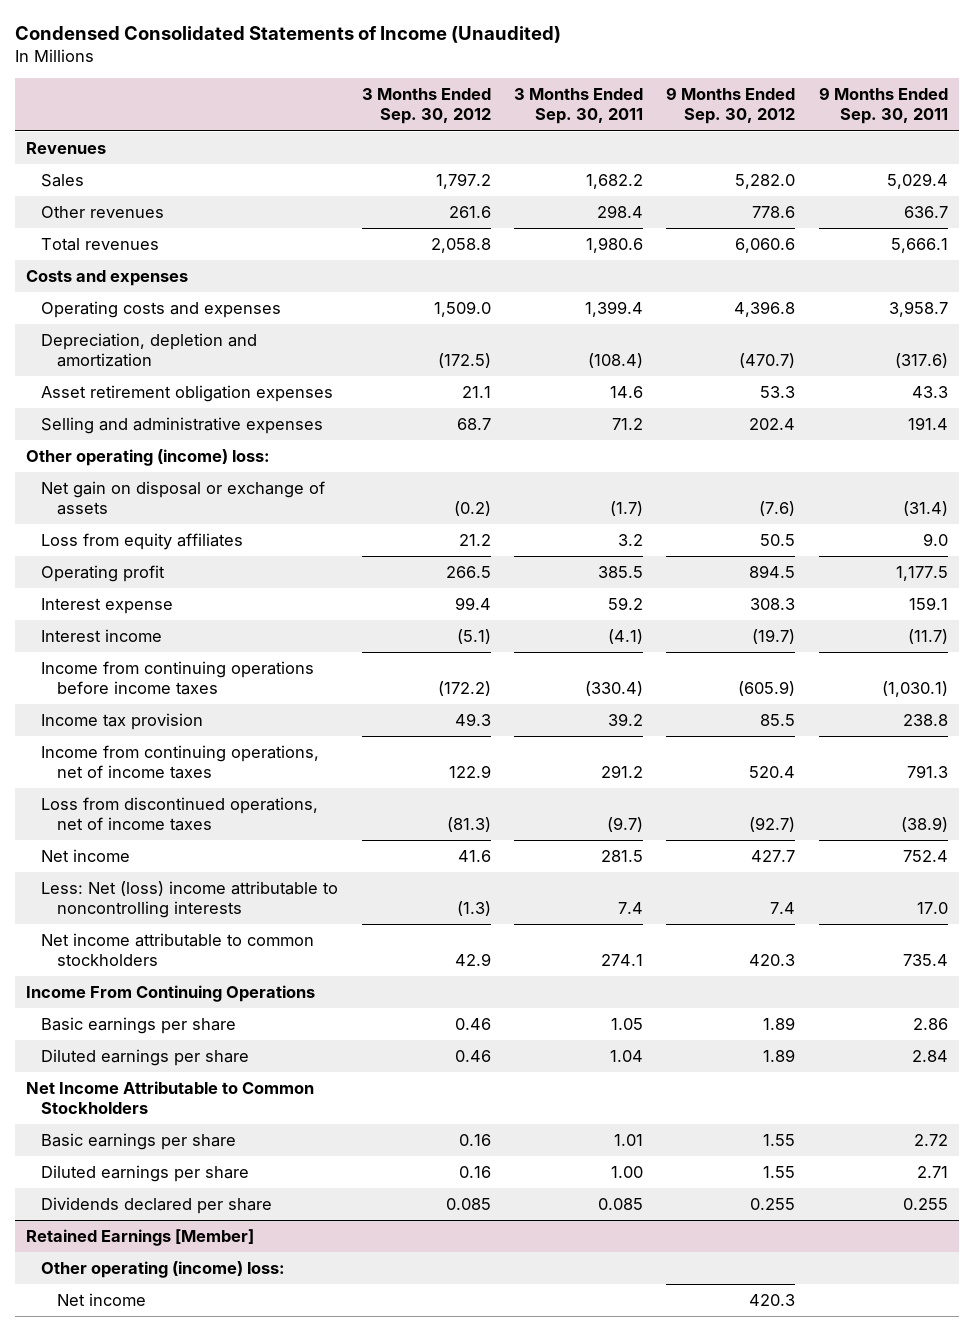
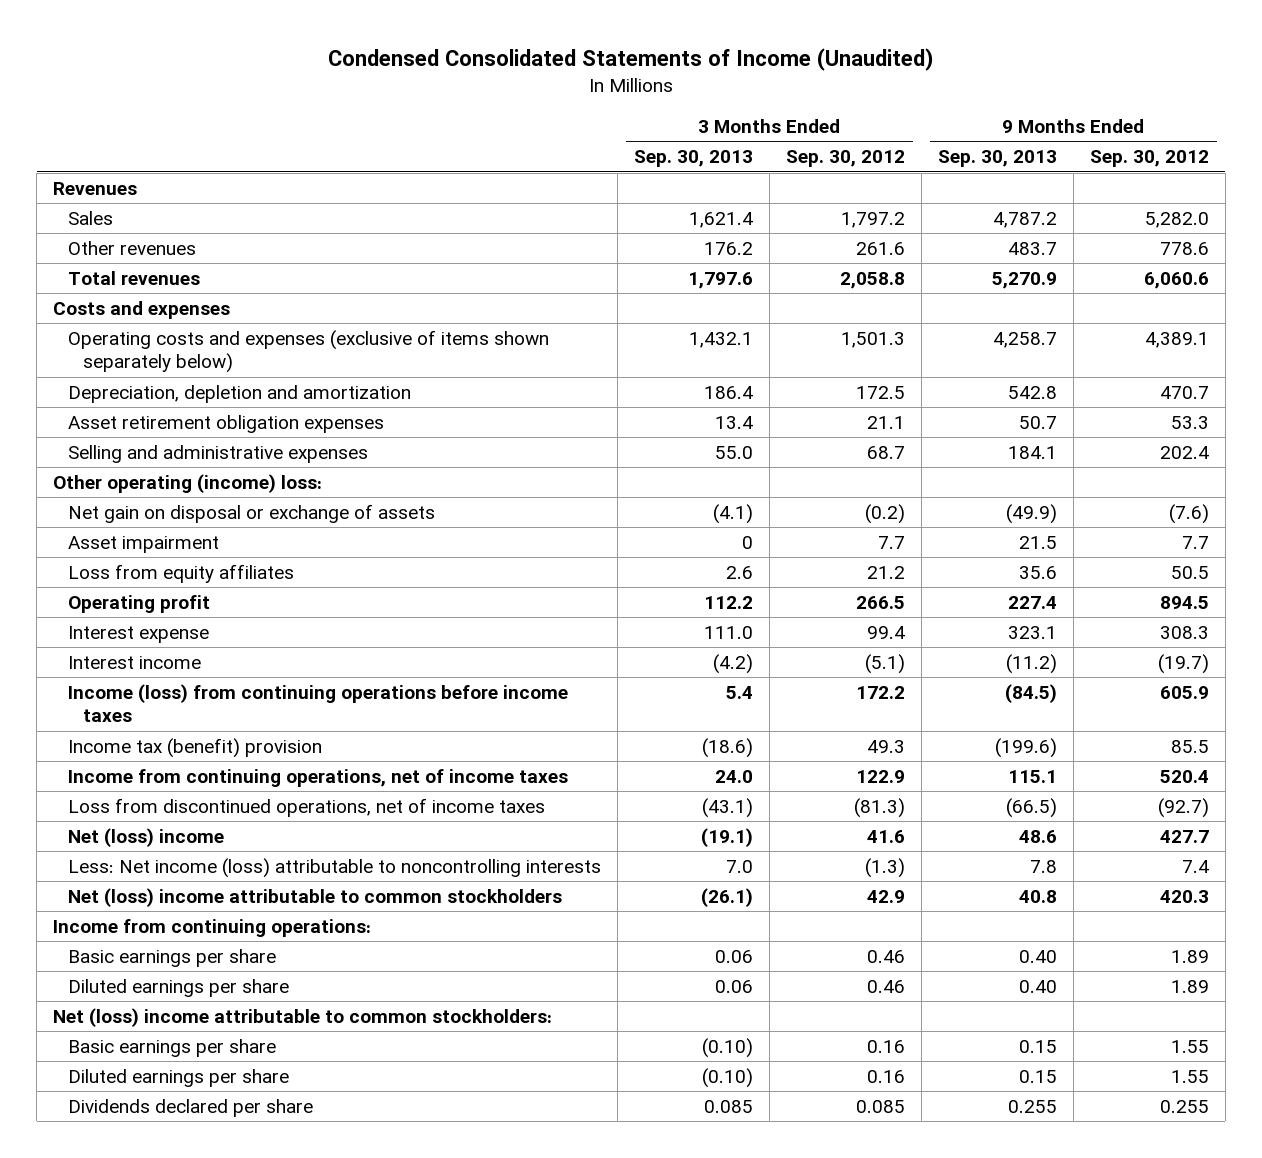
- | 3 Months Ended Sep. 30, 2012 | 3 Months Ended Sep. 30, 2011 | 9 Months Ended Sep. 30, 2012 | 9 Months Ended Sep. 30, 2011
+ | 3 Months Ended Sep. 30, 2013 | 3 Months Ended Sep. 30, 2012 | 9 Months Ended Sep. 30, 2013 | 9 Months Ended Sep. 30, 2012
- Operating costs and expenses | 1,509.0 | 1,399.4 | 4,396.8 | 3,958.7
- Depreciation, depletion and amortization | (172.5) | (108.4) | (470.7) | (317.6)
+ Operating costs and expenses (exclusive of items shown separately below) | 1,432.1 | 1,501.3 | 4,258.7 | 4,389.1
+ Depreciation, depletion and amortization | 186.4 | 172.5 | 542.8 | 470.7
+ Asset impairment | 0 | 7.7 | 21.5 | 7.7
- Income from continuing operations before income taxes | (172.2) | (330.4) | (605.9) | (1,030.1)
- Income tax provision | 49.3 | 39.2 | 85.5 | 238.8
+ Income (loss) from continuing operations before income taxes | 5.4 | 172.2 | (84.5) | 605.9
+ Income tax (benefit) provision | (18.6) | 49.3 | (199.6) | 85.5
- Net income | 41.6 | 281.5 | 427.7 | 752.4
- Less: Net (loss) income attributable to noncontrolling interests | (1.3) | 7.4 | 7.4 | 17.0
- Net income attributable to common stockholders | 42.9 | 274.1 | 420.3 | 735.4
- Income From Continuing Operations
+ Net (loss) income | (19.1) | 41.6 | 48.6 | 427.7
+ Less: Net income (loss) attributable to noncontrolling interests | 7.0 | (1.3) | 7.8 | 7.4
+ Net (loss) income attributable to common stockholders | (26.1) | 42.9 | 40.8 | 420.3
+ Income from continuing operations:
- Net Income Attributable to Common Stockholders
+ Net (loss) income attributable to common stockholders:
- Retained Earnings [Member]
- Other operating (income) loss:
- Net income | | | 420.3 |

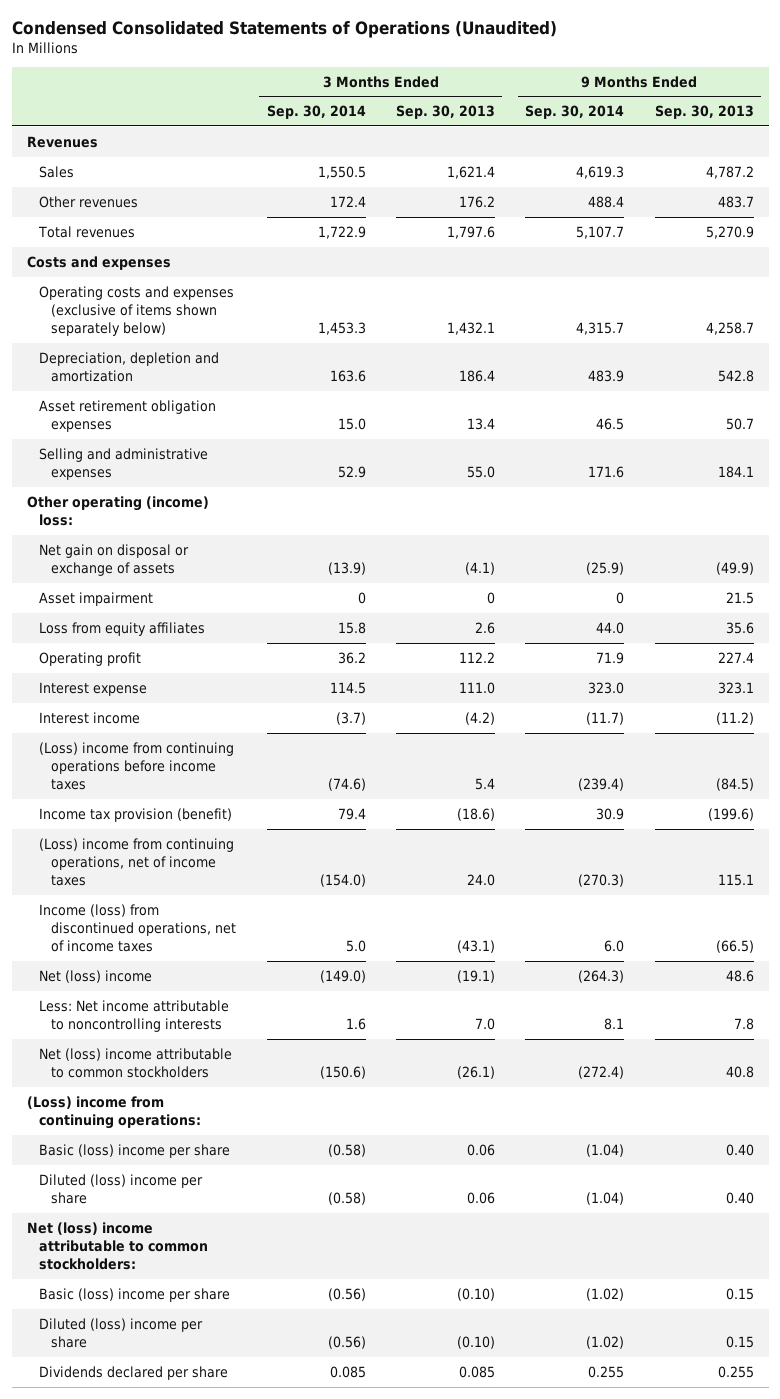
- Condensed Consolidated Statements of Income (Unaudited)
+ Condensed Consolidated Statements of Operations (Unaudited)
- | 3 Months Ended Sep. 30, 2013 | 3 Months Ended Sep. 30, 2012 | 9 Months Ended Sep. 30, 2013 | 9 Months Ended Sep. 30, 2012
+ | 3 Months Ended Sep. 30, 2014 | 3 Months Ended Sep. 30, 2013 | 9 Months Ended Sep. 30, 2014 | 9 Months Ended Sep. 30, 2013
- Income (loss) from continuing operations before income taxes | 5.4 | 172.2 | (84.5) | 605.9
- Income tax (benefit) provision | (18.6) | 49.3 | (199.6) | 85.5
- Income from continuing operations, net of income taxes | 24.0 | 122.9 | 115.1 | 520.4
- Loss from discontinued operations, net of income taxes | (43.1) | (81.3) | (66.5) | (92.7)
+ (Loss) income from continuing operations before income taxes | (74.6) | 5.4 | (239.4) | (84.5)
+ Income tax provision (benefit) | 79.4 | (18.6) | 30.9 | (199.6)
+ (Loss) income from continuing operations, net of income taxes | (154.0) | 24.0 | (270.3) | 115.1
+ Income (loss) from discontinued operations, net of income taxes | 5.0 | (43.1) | 6.0 | (66.5)
- Less: Net income (loss) attributable to noncontrolling interests | 7.0 | (1.3) | 7.8 | 7.4
+ Less: Net income attributable to noncontrolling interests | 1.6 | 7.0 | 8.1 | 7.8
- Income from continuing operations:
- Basic earnings per share | 0.06 | 0.46 | 0.40 | 1.89
- Diluted earnings per share | 0.06 | 0.46 | 0.40 | 1.89
+ (Loss) income from continuing operations:
+ Basic (loss) income per share | (0.58) | 0.06 | (1.04) | 0.40
+ Diluted (loss) income per share | (0.58) | 0.06 | (1.04) | 0.40
- Basic earnings per share | (0.10) | 0.16 | 0.15 | 1.55
- Diluted earnings per share | (0.10) | 0.16 | 0.15 | 1.55
+ Basic (loss) income per share | (0.56) | (0.10) | (1.02) | 0.15
+ Diluted (loss) income per share | (0.56) | (0.10) | (1.02) | 0.15

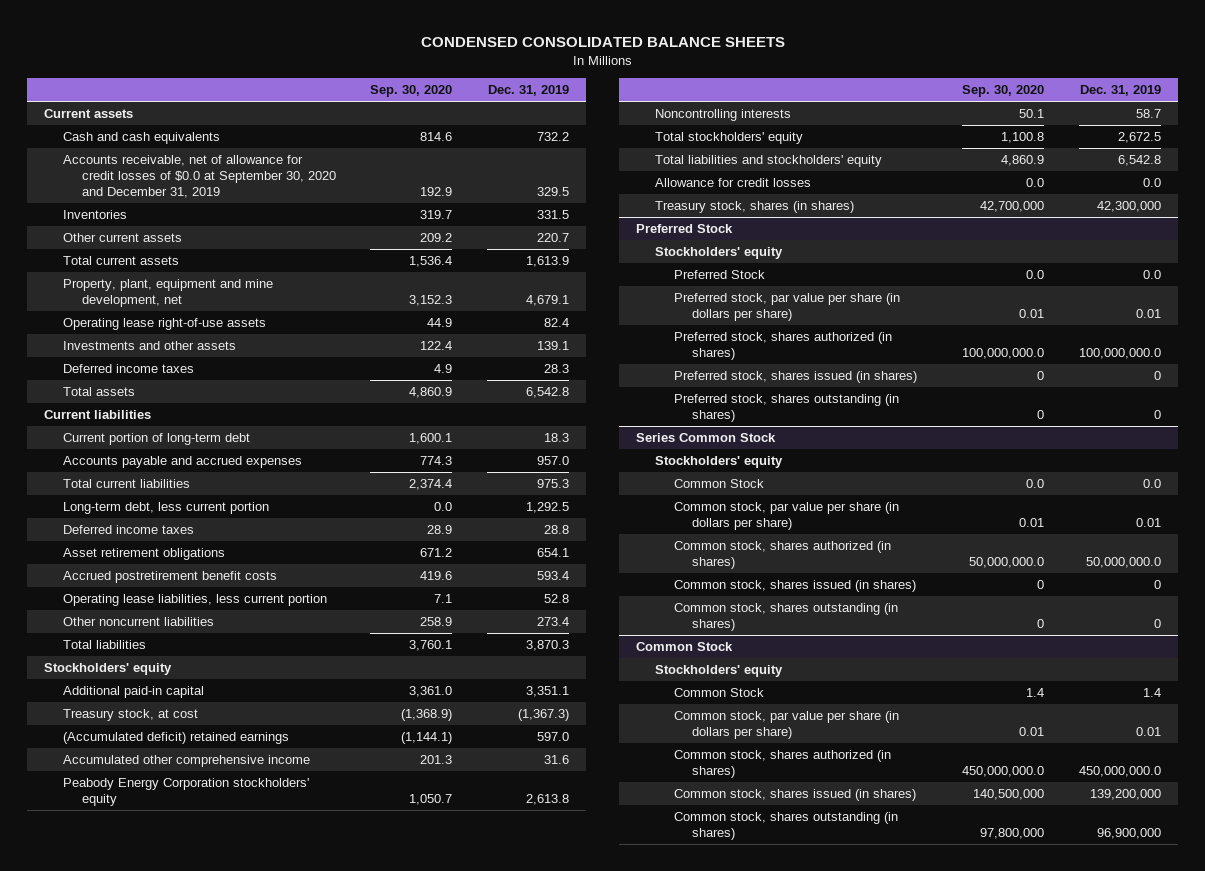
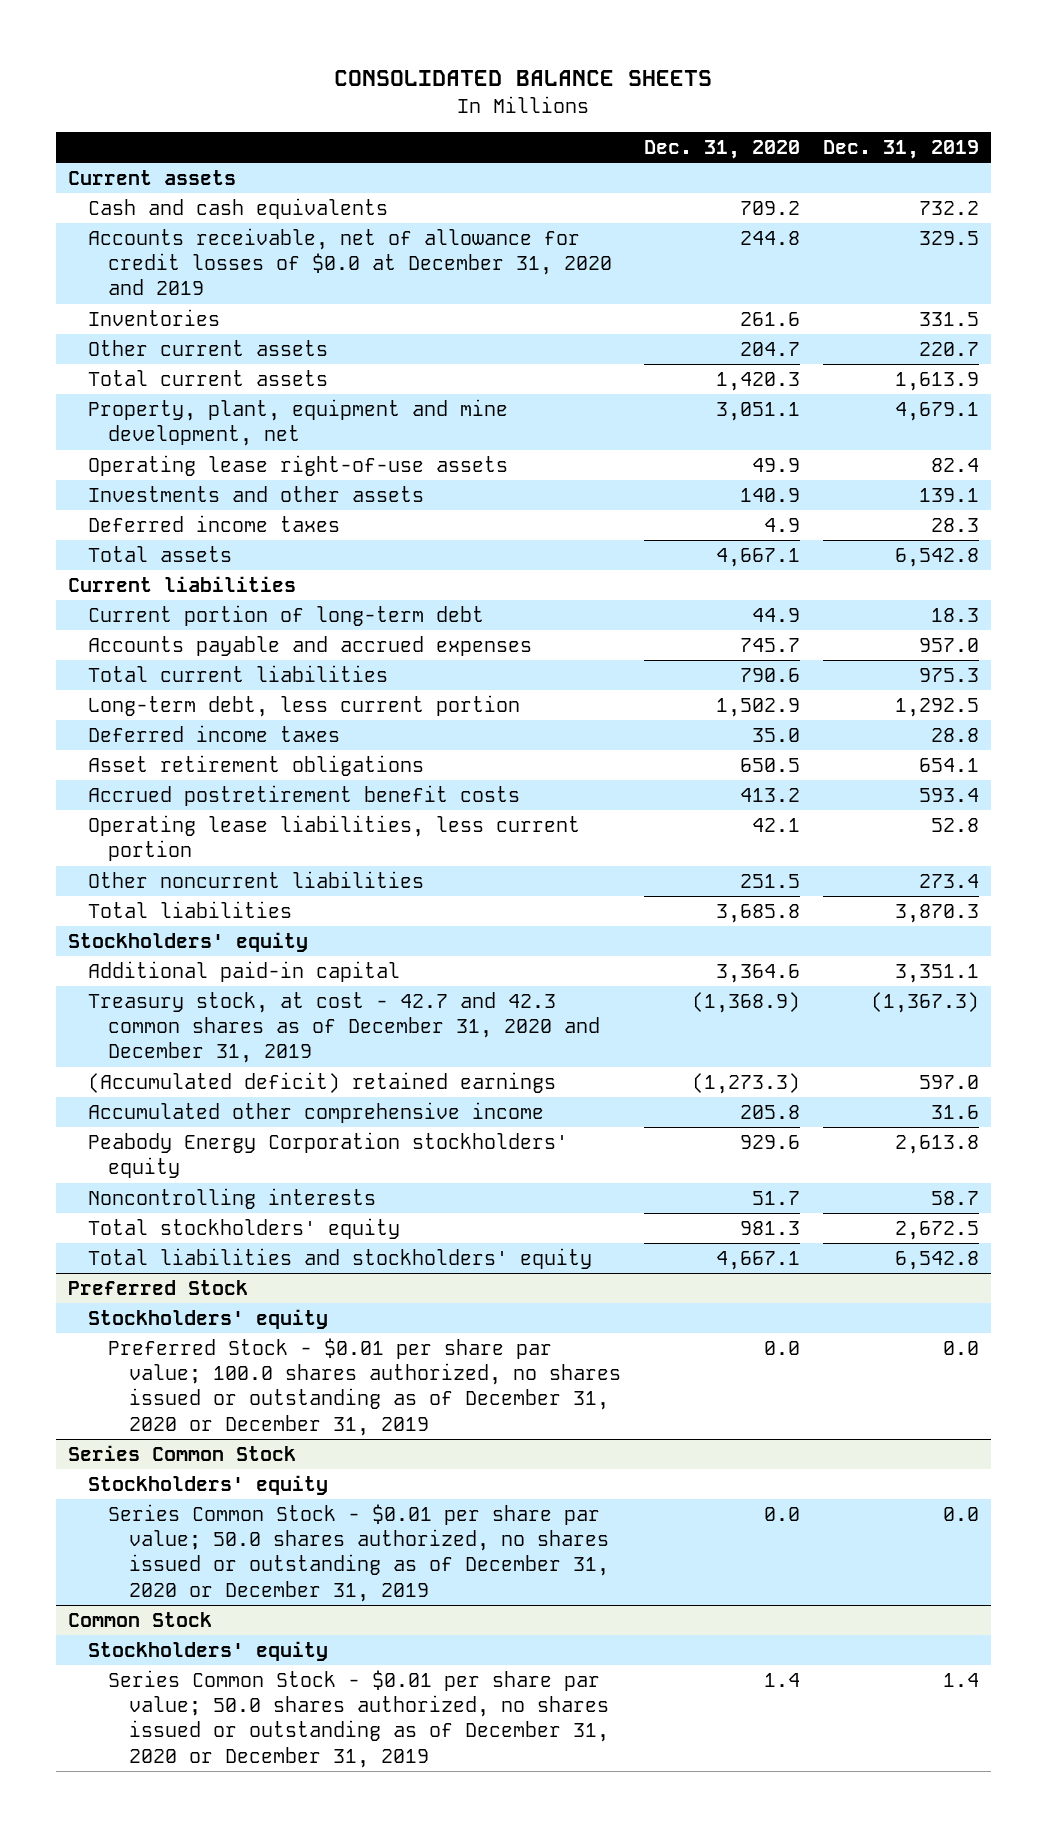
- CONDENSED CONSOLIDATED BALANCE SHEETS
+ CONSOLIDATED BALANCE SHEETS
- | Sep. 30, 2020 | Dec. 31, 2019
+ | Dec. 31, 2020 | Dec. 31, 2019
- Accounts receivable, net of allowance for credit losses of $0.0 at September 30, 2020 and December 31, 2019 | 192.9 | 329.5
+ Accounts receivable, net of allowance for credit losses of $0.0 at December 31, 2020 and 2019 | 244.8 | 329.5
- Treasury stock, at cost | (1,368.9) | (1,367.3)
+ Treasury stock, at cost - 42.7 and 42.3 common shares as of December 31, 2020 and December 31, 2019 | (1,368.9) | (1,367.3)
- Allowance for credit losses | 0.0 | 0.0
- Treasury stock, shares (in shares) | 42,700,000 | 42,300,000
@ Preferred Stock
- Preferred Stock | 0.0 | 0.0
- Preferred stock, par value per share (in dollars per share) | 0.01 | 0.01
- Preferred stock, shares authorized (in shares) | 100,000,000.0 | 100,000,000.0
- Preferred stock, shares issued (in shares) | 0 | 0
- Preferred stock, shares outstanding (in shares) | 0 | 0
+ Preferred Stock - $0.01 per share par value; 100.0 shares authorized, no shares issued or outstanding as of December 31, 2020 or December 31, 2019 | 0.0 | 0.0
@ Series Common Stock
- Common Stock | 0.0 | 0.0
- Common stock, par value per share (in dollars per share) | 0.01 | 0.01
- Common stock, shares authorized (in shares) | 50,000,000.0 | 50,000,000.0
- Common stock, shares issued (in shares) | 0 | 0
- Common stock, shares outstanding (in shares) | 0 | 0
+ Series Common Stock - $0.01 per share par value; 50.0 shares authorized, no shares issued or outstanding as of December 31, 2020 or December 31, 2019 | 0.0 | 0.0
@ Common Stock
- Common Stock | 1.4 | 1.4
- Common stock, par value per share (in dollars per share) | 0.01 | 0.01
- Common stock, shares authorized (in shares) | 450,000,000.0 | 450,000,000.0
- Common stock, shares issued (in shares) | 140,500,000 | 139,200,000
- Common stock, shares outstanding (in shares) | 97,800,000 | 96,900,000
+ Series Common Stock - $0.01 per share par value; 50.0 shares authorized, no shares issued or outstanding as of December 31, 2020 or December 31, 2019 | 1.4 | 1.4

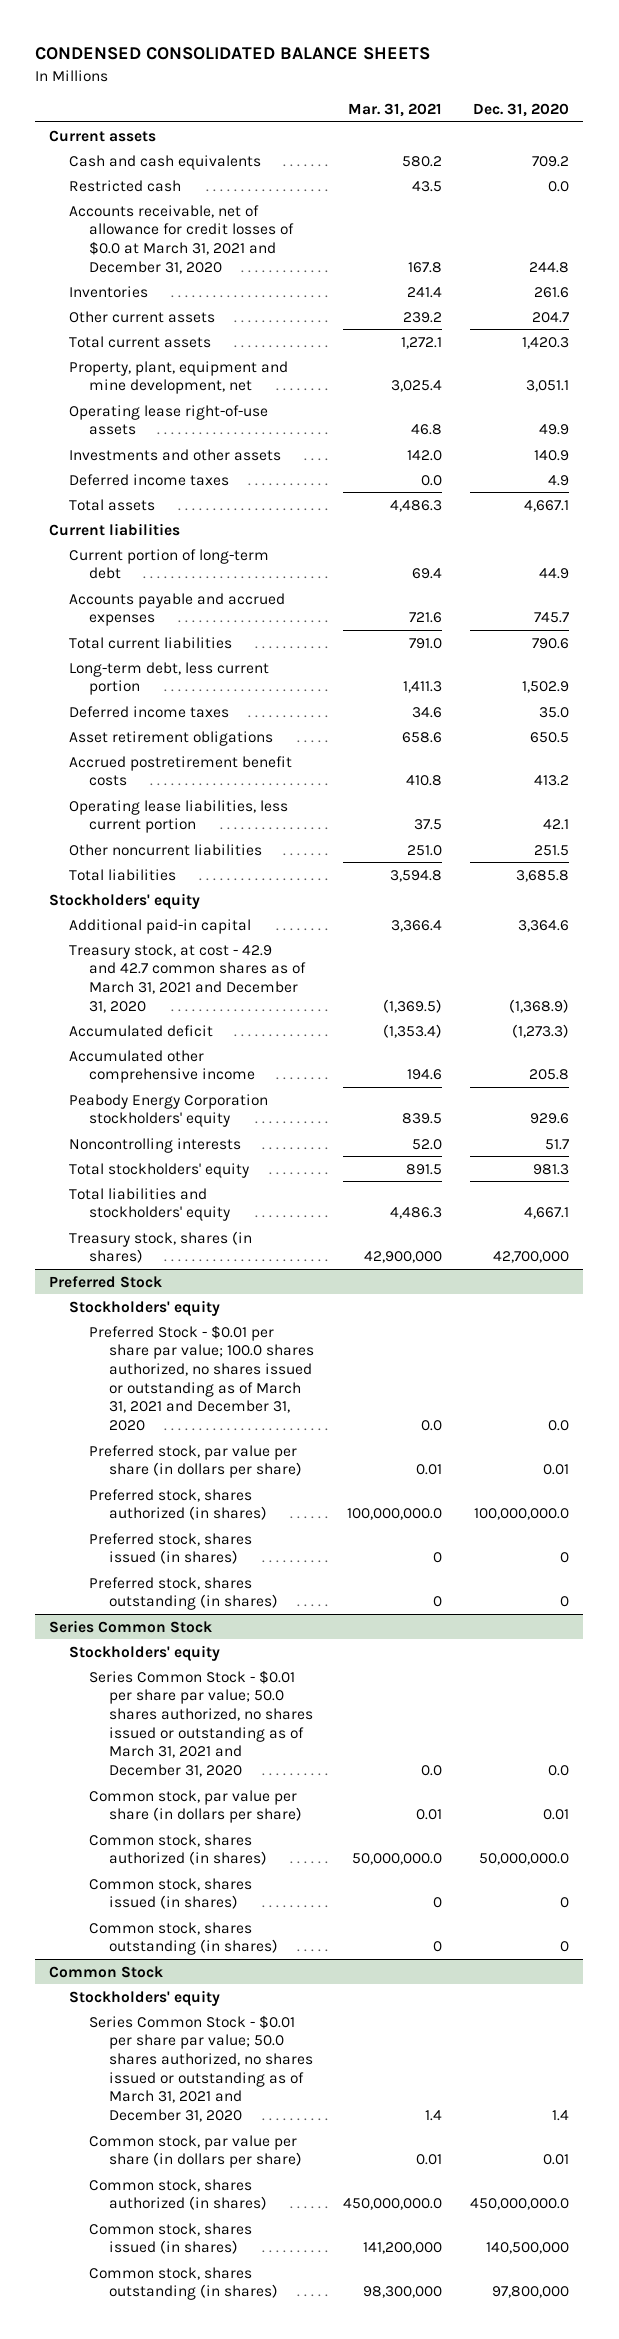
- CONSOLIDATED BALANCE SHEETS
+ CONDENSED CONSOLIDATED BALANCE SHEETS
- | Dec. 31, 2020 | Dec. 31, 2019
+ | Mar. 31, 2021 | Dec. 31, 2020
- Accounts receivable, net of allowance for credit losses of $0.0 at December 31, 2020 and 2019 | 244.8 | 329.5
+ Restricted cash | 43.5 | 0.0
+ Accounts receivable, net of allowance for credit losses of $0.0 at March 31, 2021 and December 31, 2020 | 167.8 | 244.8
- Treasury stock, at cost - 42.7 and 42.3 common shares as of December 31, 2020 and December 31, 2019 | (1,368.9) | (1,367.3)
- (Accumulated deficit) retained earnings | (1,273.3) | 597.0
+ Treasury stock, at cost - 42.9 and 42.7 common shares as of March 31, 2021 and December 31, 2020 | (1,369.5) | (1,368.9)
+ Accumulated deficit | (1,353.4) | (1,273.3)
+ Treasury stock, shares (in shares) | 42,900,000 | 42,700,000
@ Preferred Stock
- Preferred Stock - $0.01 per share par value; 100.0 shares authorized, no shares issued or outstanding as of December 31, 2020 or December 31, 2019 | 0.0 | 0.0
+ Preferred Stock - $0.01 per share par value; 100.0 shares authorized, no shares issued or outstanding as of March 31, 2021 and December 31, 2020 | 0.0 | 0.0
+ Preferred stock, par value per share (in dollars per share) | 0.01 | 0.01
+ Preferred stock, shares authorized (in shares) | 100,000,000.0 | 100,000,000.0
+ Preferred stock, shares issued (in shares) | 0 | 0
+ Preferred stock, shares outstanding (in shares) | 0 | 0
@ Series Common Stock
- Series Common Stock - $0.01 per share par value; 50.0 shares authorized, no shares issued or outstanding as of December 31, 2020 or December 31, 2019 | 0.0 | 0.0
+ Series Common Stock - $0.01 per share par value; 50.0 shares authorized, no shares issued or outstanding as of March 31, 2021 and December 31, 2020 | 0.0 | 0.0
+ Common stock, par value per share (in dollars per share) | 0.01 | 0.01
+ Common stock, shares authorized (in shares) | 50,000,000.0 | 50,000,000.0
+ Common stock, shares issued (in shares) | 0 | 0
+ Common stock, shares outstanding (in shares) | 0 | 0
@ Common Stock
- Series Common Stock - $0.01 per share par value; 50.0 shares authorized, no shares issued or outstanding as of December 31, 2020 or December 31, 2019 | 1.4 | 1.4
+ Series Common Stock - $0.01 per share par value; 50.0 shares authorized, no shares issued or outstanding as of March 31, 2021 and December 31, 2020 | 1.4 | 1.4
+ Common stock, par value per share (in dollars per share) | 0.01 | 0.01
+ Common stock, shares authorized (in shares) | 450,000,000.0 | 450,000,000.0
+ Common stock, shares issued (in shares) | 141,200,000 | 140,500,000
+ Common stock, shares outstanding (in shares) | 98,300,000 | 97,800,000

